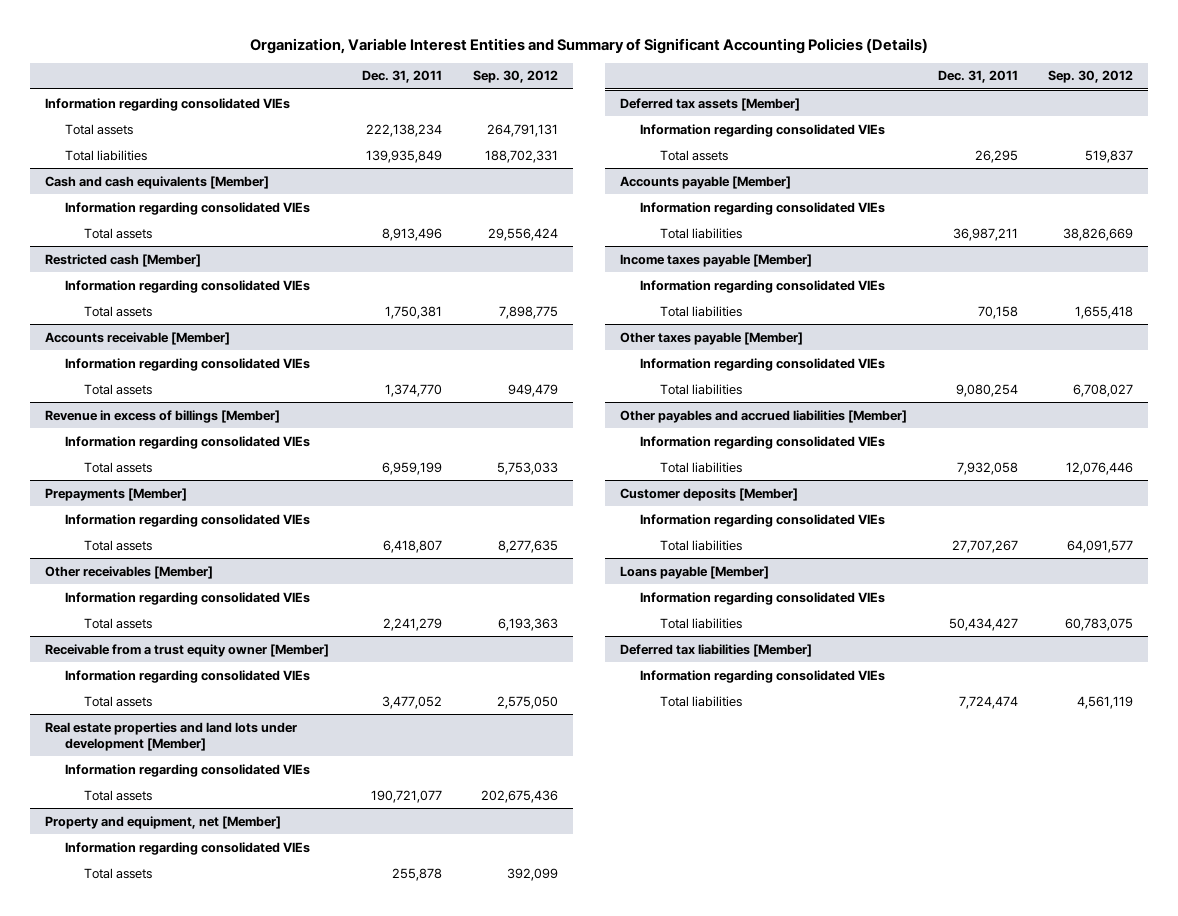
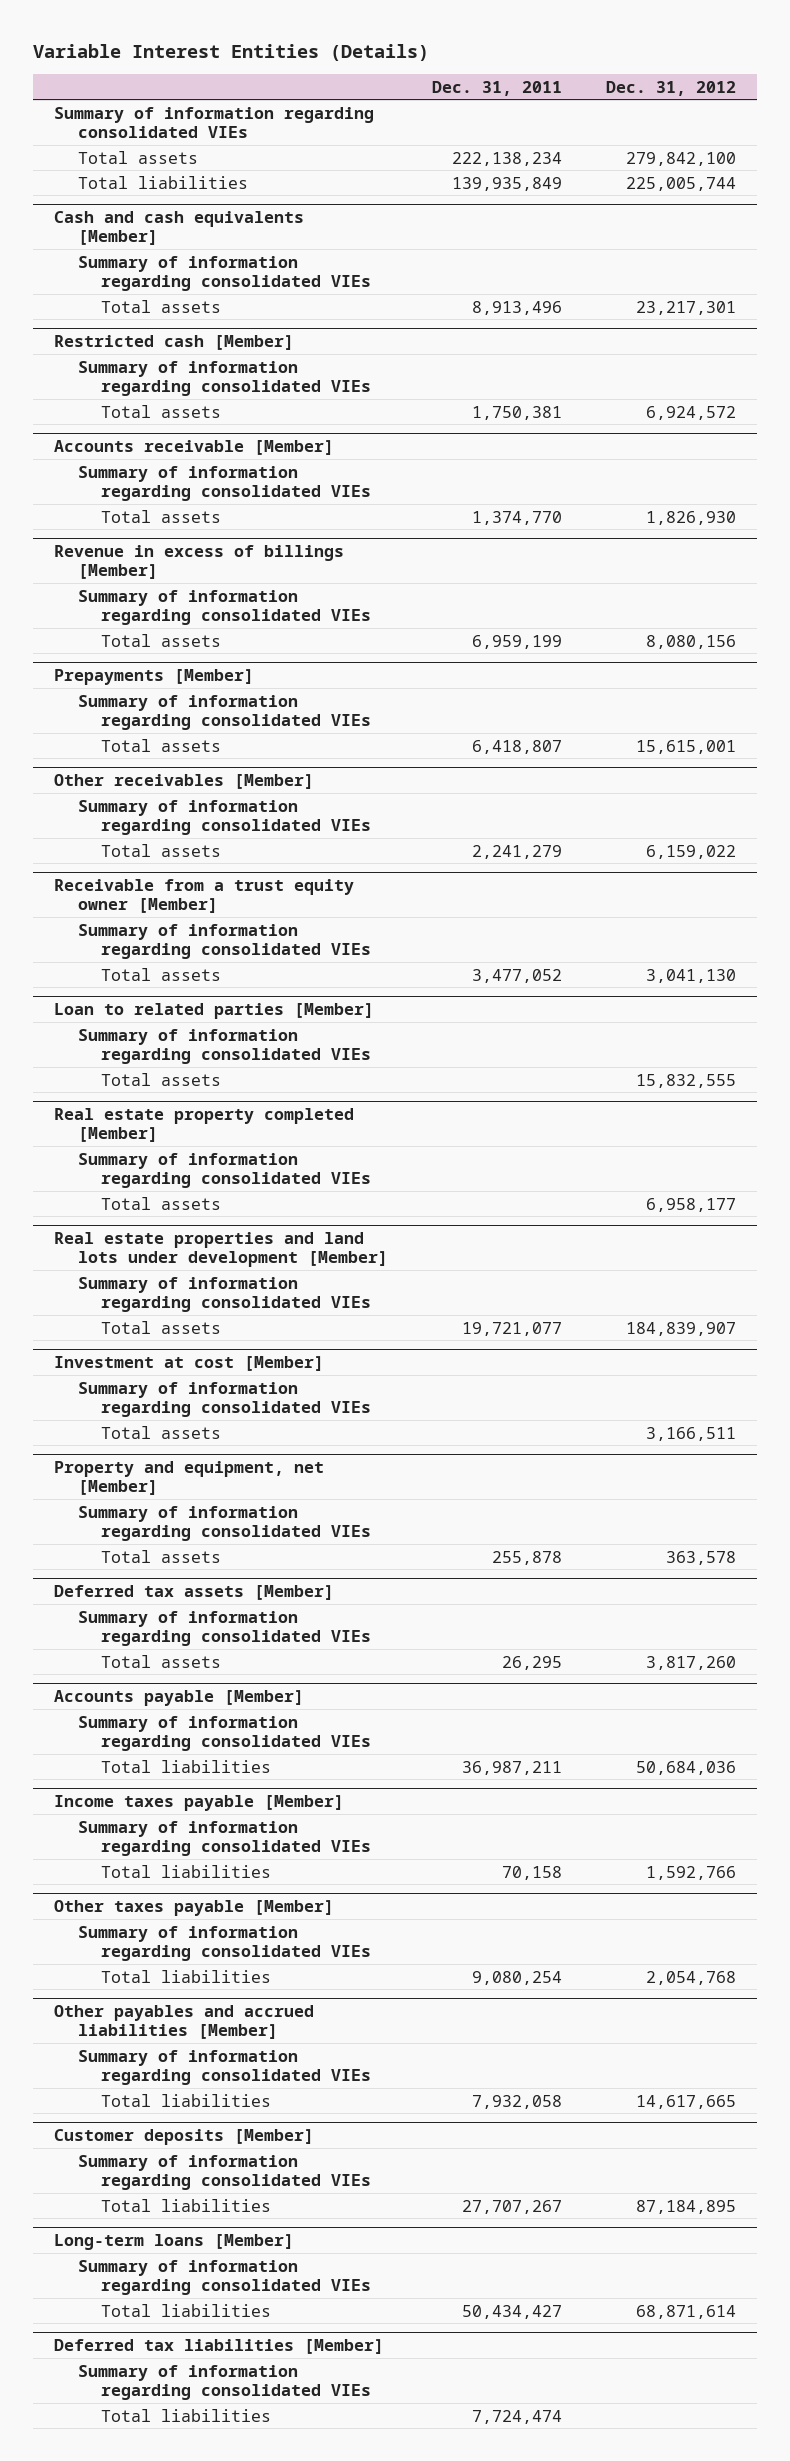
- Organization, Variable Interest Entities and Summary of Significant Accounting Policies (Details)
+ Variable Interest Entities (Details)
- | Dec. 31, 2011 | Sep. 30, 2012
+ | Dec. 31, 2011 | Dec. 31, 2012
- Information regarding consolidated VIEs
+ Summary of information regarding consolidated VIEs
@ Cash and cash equivalents [Member]
- Information regarding consolidated VIEs
+ Summary of information regarding consolidated VIEs
@ Restricted cash [Member]
- Information regarding consolidated VIEs
+ Summary of information regarding consolidated VIEs
@ Accounts receivable [Member]
- Information regarding consolidated VIEs
+ Summary of information regarding consolidated VIEs
@ Revenue in excess of billings [Member]
- Information regarding consolidated VIEs
+ Summary of information regarding consolidated VIEs
@ Prepayments [Member]
- Information regarding consolidated VIEs
+ Summary of information regarding consolidated VIEs
@ Other receivables [Member]
- Information regarding consolidated VIEs
+ Summary of information regarding consolidated VIEs
@ Receivable from a trust equity owner [Member]
- Information regarding consolidated VIEs
+ Summary of information regarding consolidated VIEs
+ Loan to related parties [Member]
+ Summary of information regarding consolidated VIEs
+ Total assets | | 15,832,555
+ Real estate property completed [Member]
+ Summary of information regarding consolidated VIEs
+ Total assets | | 6,958,177
@ Real estate properties and land lots under development [Member]
- Information regarding consolidated VIEs
- Total assets | 190,721,077 | 202,675,436
+ Summary of information regarding consolidated VIEs
+ Total assets | 19,721,077 | 184,839,907
+ Investment at cost [Member]
+ Summary of information regarding consolidated VIEs
+ Total assets | | 3,166,511
@ Property and equipment, net [Member]
- Information regarding consolidated VIEs
+ Summary of information regarding consolidated VIEs
@ Deferred tax assets [Member]
- Information regarding consolidated VIEs
+ Summary of information regarding consolidated VIEs
@ Accounts payable [Member]
- Information regarding consolidated VIEs
+ Summary of information regarding consolidated VIEs
@ Income taxes payable [Member]
- Information regarding consolidated VIEs
+ Summary of information regarding consolidated VIEs
@ Other taxes payable [Member]
- Information regarding consolidated VIEs
+ Summary of information regarding consolidated VIEs
@ Other payables and accrued liabilities [Member]
- Information regarding consolidated VIEs
+ Summary of information regarding consolidated VIEs
@ Customer deposits [Member]
- Information regarding consolidated VIEs
+ Summary of information regarding consolidated VIEs
- Loans payable [Member]
- Information regarding consolidated VIEs
+ Long-term loans [Member]
+ Summary of information regarding consolidated VIEs
@ Deferred tax liabilities [Member]
- Information regarding consolidated VIEs
+ Summary of information regarding consolidated VIEs

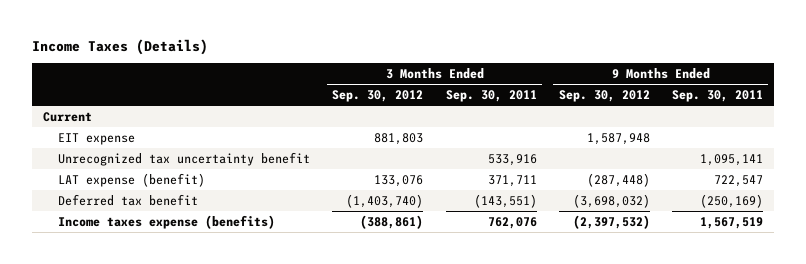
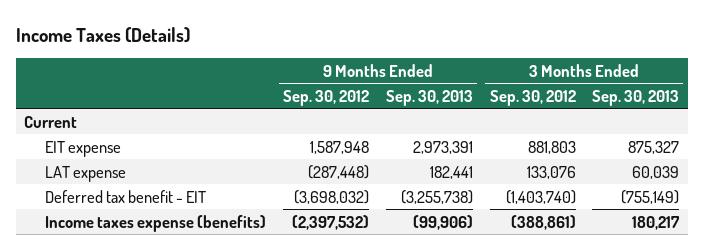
- | 3 Months Ended Sep. 30, 2012 | 3 Months Ended Sep. 30, 2011 | 9 Months Ended Sep. 30, 2012 | 9 Months Ended Sep. 30, 2011
+ | 9 Months Ended Sep. 30, 2012 | 9 Months Ended Sep. 30, 2013 | 3 Months Ended Sep. 30, 2012 | 3 Months Ended Sep. 30, 2013
- Unrecognized tax uncertainty benefit | | 533,916 | | 1,095,141
- LAT expense (benefit) | 133,076 | 371,711 | (287,448) | 722,547
- Deferred tax benefit | (1,403,740) | (143,551) | (3,698,032) | (250,169)
+ LAT expense | (287,448) | 182,441 | 133,076 | 60,039
+ Deferred tax benefit - EIT | (3,698,032) | (3,255,738) | (1,403,740) | (755,149)

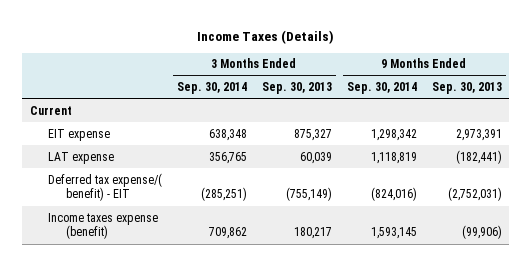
- | 9 Months Ended Sep. 30, 2012 | 9 Months Ended Sep. 30, 2013 | 3 Months Ended Sep. 30, 2012 | 3 Months Ended Sep. 30, 2013
+ | 3 Months Ended Sep. 30, 2014 | 3 Months Ended Sep. 30, 2013 | 9 Months Ended Sep. 30, 2014 | 9 Months Ended Sep. 30, 2013
- LAT expense | (287,448) | 182,441 | 133,076 | 60,039
- Deferred tax benefit - EIT | (3,698,032) | (3,255,738) | (1,403,740) | (755,149)
- Income taxes expense (benefits) | (2,397,532) | (99,906) | (388,861) | 180,217
+ LAT expense | 356,765 | 60,039 | 1,118,819 | (182,441)
+ Deferred tax expense/( benefit) - EIT | (285,251) | (755,149) | (824,016) | (2,752,031)
+ Income taxes expense (benefit) | 709,862 | 180,217 | 1,593,145 | (99,906)

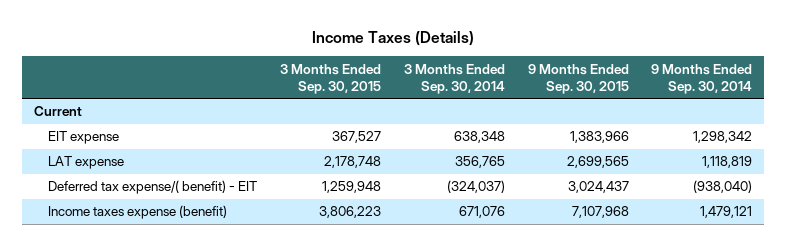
- | 3 Months Ended Sep. 30, 2014 | 3 Months Ended Sep. 30, 2013 | 9 Months Ended Sep. 30, 2014 | 9 Months Ended Sep. 30, 2013
+ | 3 Months Ended Sep. 30, 2015 | 3 Months Ended Sep. 30, 2014 | 9 Months Ended Sep. 30, 2015 | 9 Months Ended Sep. 30, 2014
- Deferred tax expense/( benefit) - EIT | (285,251) | (755,149) | (824,016) | (2,752,031)
- Income taxes expense (benefit) | 709,862 | 180,217 | 1,593,145 | (99,906)
+ Deferred tax expense/( benefit) - EIT | 1,259,948 | (324,037) | 3,024,437 | (938,040)
+ Income taxes expense (benefit) | 3,806,223 | 671,076 | 7,107,968 | 1,479,121

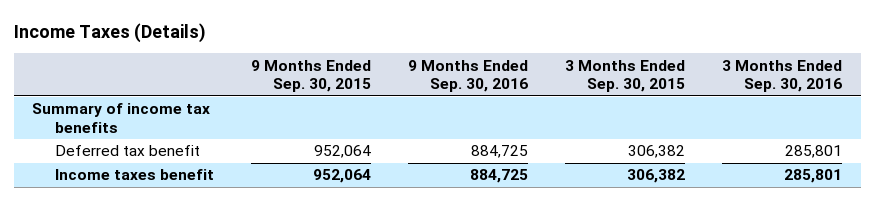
- | 3 Months Ended Sep. 30, 2015 | 3 Months Ended Sep. 30, 2014 | 9 Months Ended Sep. 30, 2015 | 9 Months Ended Sep. 30, 2014
+ | 9 Months Ended Sep. 30, 2015 | 9 Months Ended Sep. 30, 2016 | 3 Months Ended Sep. 30, 2015 | 3 Months Ended Sep. 30, 2016
- Current
- EIT expense | 367,527 | 638,348 | 1,383,966 | 1,298,342
- LAT expense | 2,178,748 | 356,765 | 2,699,565 | 1,118,819
- Deferred tax expense/( benefit) - EIT | 1,259,948 | (324,037) | 3,024,437 | (938,040)
- Income taxes expense (benefit) | 3,806,223 | 671,076 | 7,107,968 | 1,479,121
+ Summary of income tax benefits
+ Deferred tax benefit | 952,064 | 884,725 | 306,382 | 285,801
+ Income taxes benefit | 952,064 | 884,725 | 306,382 | 285,801

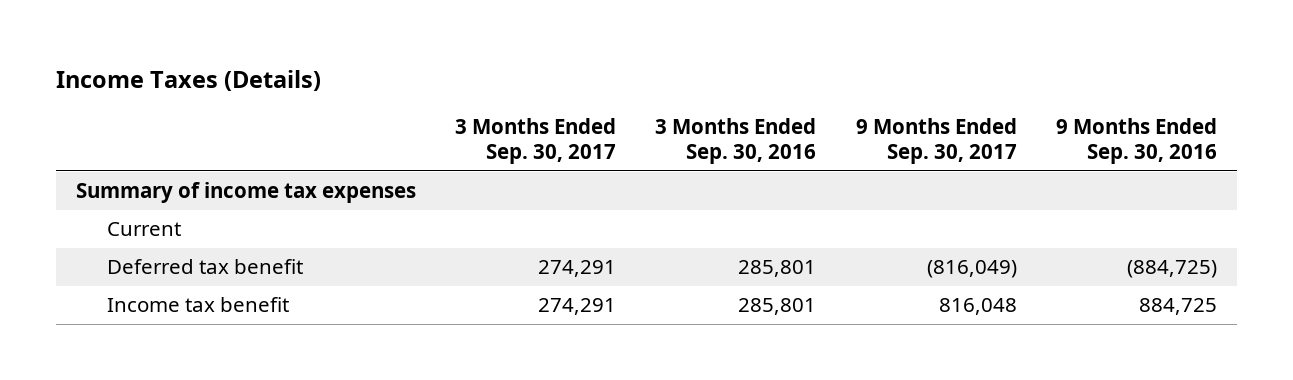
- | 9 Months Ended Sep. 30, 2015 | 9 Months Ended Sep. 30, 2016 | 3 Months Ended Sep. 30, 2015 | 3 Months Ended Sep. 30, 2016
+ | 3 Months Ended Sep. 30, 2017 | 3 Months Ended Sep. 30, 2016 | 9 Months Ended Sep. 30, 2017 | 9 Months Ended Sep. 30, 2016
- Summary of income tax benefits
- Deferred tax benefit | 952,064 | 884,725 | 306,382 | 285,801
- Income taxes benefit | 952,064 | 884,725 | 306,382 | 285,801
+ Summary of income tax expenses
+ Current
+ Deferred tax benefit | 274,291 | 285,801 | (816,049) | (884,725)
+ Income tax benefit | 274,291 | 285,801 | 816,048 | 884,725

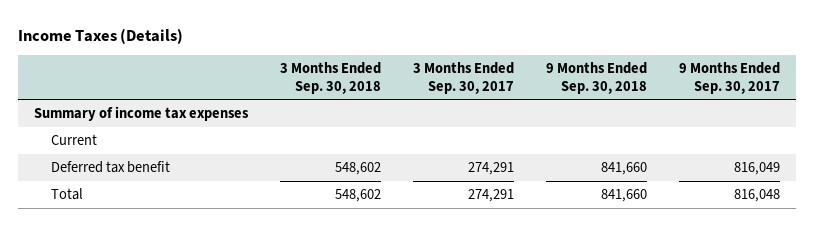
- | 3 Months Ended Sep. 30, 2017 | 3 Months Ended Sep. 30, 2016 | 9 Months Ended Sep. 30, 2017 | 9 Months Ended Sep. 30, 2016
+ | 3 Months Ended Sep. 30, 2018 | 3 Months Ended Sep. 30, 2017 | 9 Months Ended Sep. 30, 2018 | 9 Months Ended Sep. 30, 2017
- Deferred tax benefit | 274,291 | 285,801 | (816,049) | (884,725)
- Income tax benefit | 274,291 | 285,801 | 816,048 | 884,725
+ Deferred tax benefit | 548,602 | 274,291 | 841,660 | 816,049
+ Total | 548,602 | 274,291 | 841,660 | 816,048

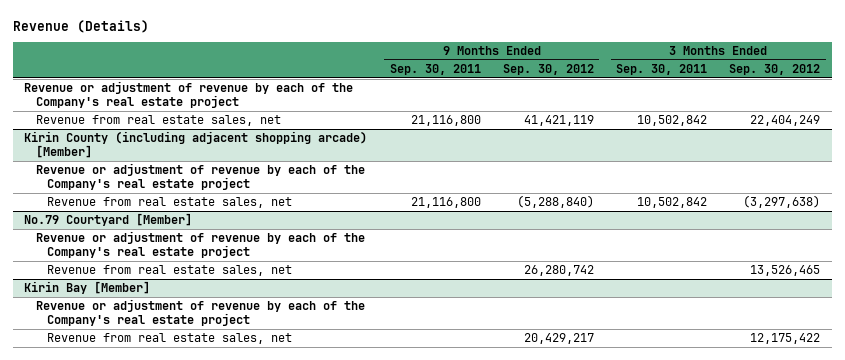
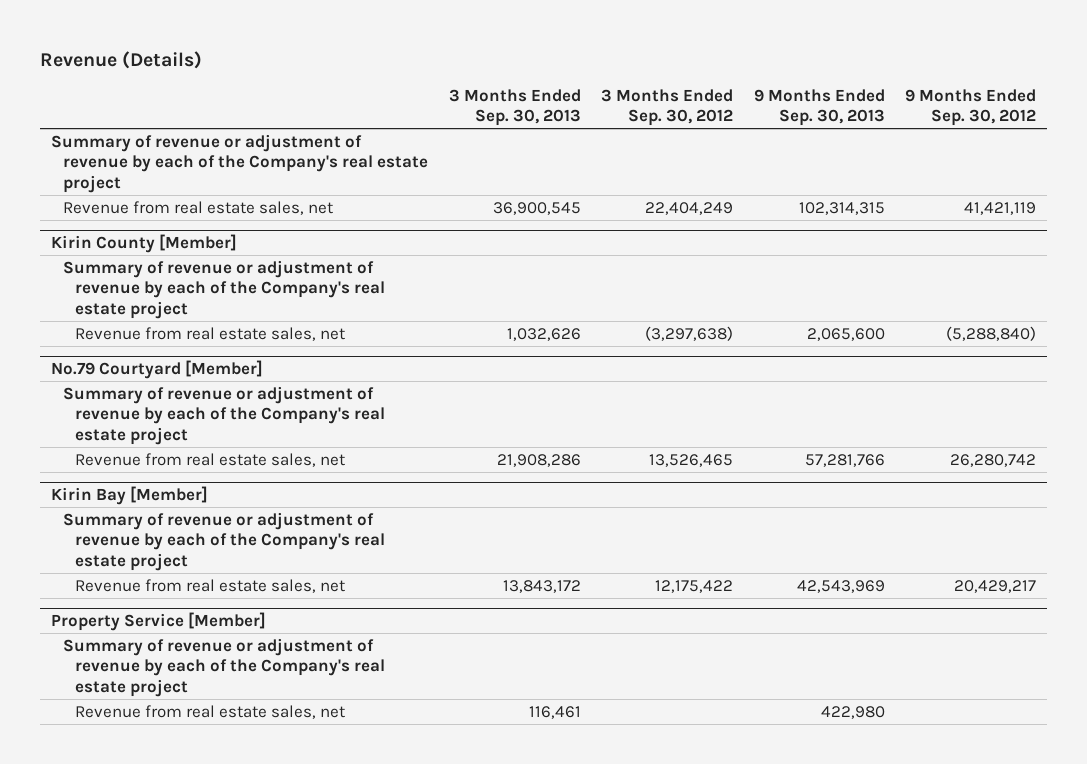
- | 9 Months Ended Sep. 30, 2011 | 9 Months Ended Sep. 30, 2012 | 3 Months Ended Sep. 30, 2011 | 3 Months Ended Sep. 30, 2012
+ | 3 Months Ended Sep. 30, 2013 | 3 Months Ended Sep. 30, 2012 | 9 Months Ended Sep. 30, 2013 | 9 Months Ended Sep. 30, 2012
- Revenue or adjustment of revenue by each of the Company's real estate project
+ Summary of revenue or adjustment of revenue by each of the Company's real estate project
- Kirin County (including adjacent shopping arcade) [Member]
- Revenue or adjustment of revenue by each of the Company's real estate project
+ Kirin County [Member]
+ Summary of revenue or adjustment of revenue by each of the Company's real estate project
@ No.79 Courtyard [Member]
- Revenue or adjustment of revenue by each of the Company's real estate project
+ Summary of revenue or adjustment of revenue by each of the Company's real estate project
@ Kirin Bay [Member]
- Revenue or adjustment of revenue by each of the Company's real estate project
+ Summary of revenue or adjustment of revenue by each of the Company's real estate project
+ Property Service [Member]
+ Summary of revenue or adjustment of revenue by each of the Company's real estate project
+ Revenue from real estate sales, net | 116,461 | | 422,980 |

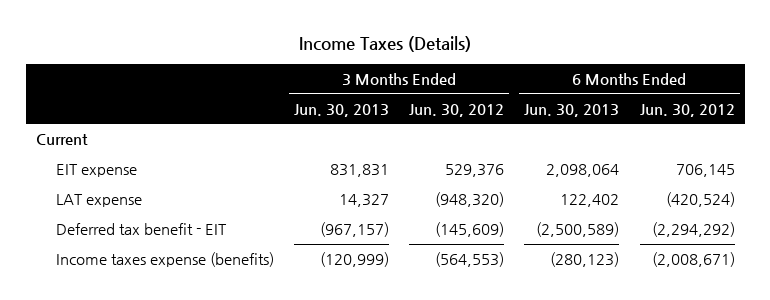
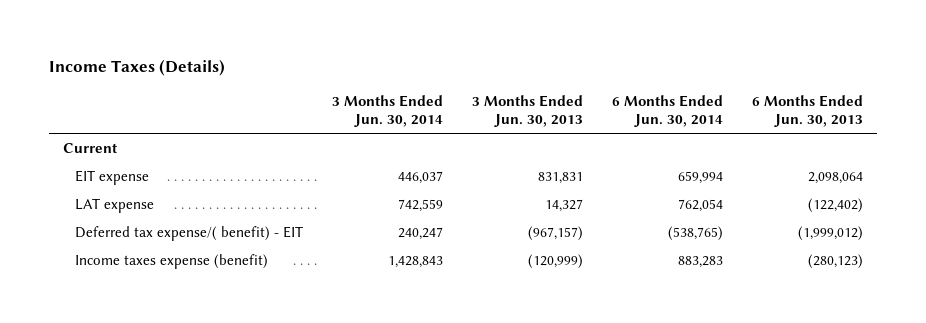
- | 3 Months Ended Jun. 30, 2013 | 3 Months Ended Jun. 30, 2012 | 6 Months Ended Jun. 30, 2013 | 6 Months Ended Jun. 30, 2012
+ | 3 Months Ended Jun. 30, 2014 | 3 Months Ended Jun. 30, 2013 | 6 Months Ended Jun. 30, 2014 | 6 Months Ended Jun. 30, 2013
- LAT expense | 14,327 | (948,320) | 122,402 | (420,524)
- Deferred tax benefit - EIT | (967,157) | (145,609) | (2,500,589) | (2,294,292)
- Income taxes expense (benefits) | (120,999) | (564,553) | (280,123) | (2,008,671)
+ LAT expense | 742,559 | 14,327 | 762,054 | (122,402)
+ Deferred tax expense/( benefit) - EIT | 240,247 | (967,157) | (538,765) | (1,999,012)
+ Income taxes expense (benefit) | 1,428,843 | (120,999) | 883,283 | (280,123)

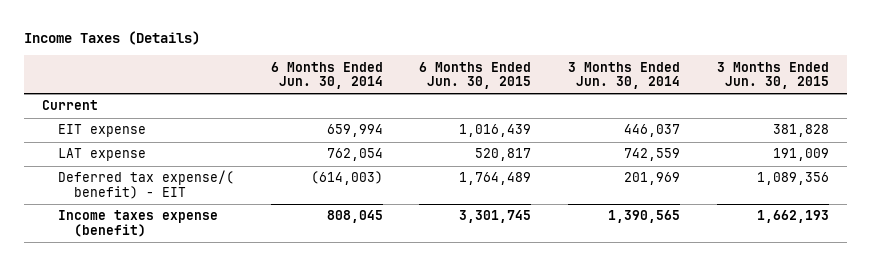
- | 3 Months Ended Jun. 30, 2014 | 3 Months Ended Jun. 30, 2013 | 6 Months Ended Jun. 30, 2014 | 6 Months Ended Jun. 30, 2013
+ | 6 Months Ended Jun. 30, 2014 | 6 Months Ended Jun. 30, 2015 | 3 Months Ended Jun. 30, 2014 | 3 Months Ended Jun. 30, 2015
- Deferred tax expense/( benefit) - EIT | 240,247 | (967,157) | (538,765) | (1,999,012)
- Income taxes expense (benefit) | 1,428,843 | (120,999) | 883,283 | (280,123)
+ Deferred tax expense/( benefit) - EIT | (614,003) | 1,764,489 | 201,969 | 1,089,356
+ Income taxes expense (benefit) | 808,045 | 3,301,745 | 1,390,565 | 1,662,193

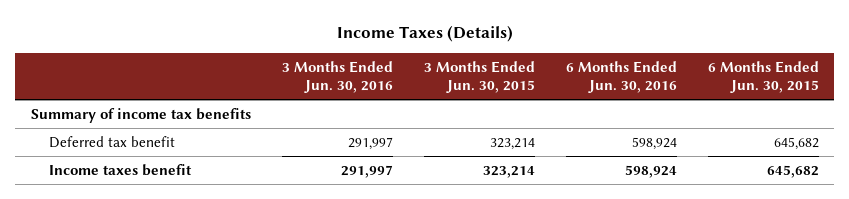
- | 6 Months Ended Jun. 30, 2014 | 6 Months Ended Jun. 30, 2015 | 3 Months Ended Jun. 30, 2014 | 3 Months Ended Jun. 30, 2015
+ | 3 Months Ended Jun. 30, 2016 | 3 Months Ended Jun. 30, 2015 | 6 Months Ended Jun. 30, 2016 | 6 Months Ended Jun. 30, 2015
- Current
- EIT expense | 659,994 | 1,016,439 | 446,037 | 381,828
- LAT expense | 762,054 | 520,817 | 742,559 | 191,009
- Deferred tax expense/( benefit) - EIT | (614,003) | 1,764,489 | 201,969 | 1,089,356
- Income taxes expense (benefit) | 808,045 | 3,301,745 | 1,390,565 | 1,662,193
+ Summary of income tax benefits
+ Deferred tax benefit | 291,997 | 323,214 | 598,924 | 645,682
+ Income taxes benefit | 291,997 | 323,214 | 598,924 | 645,682

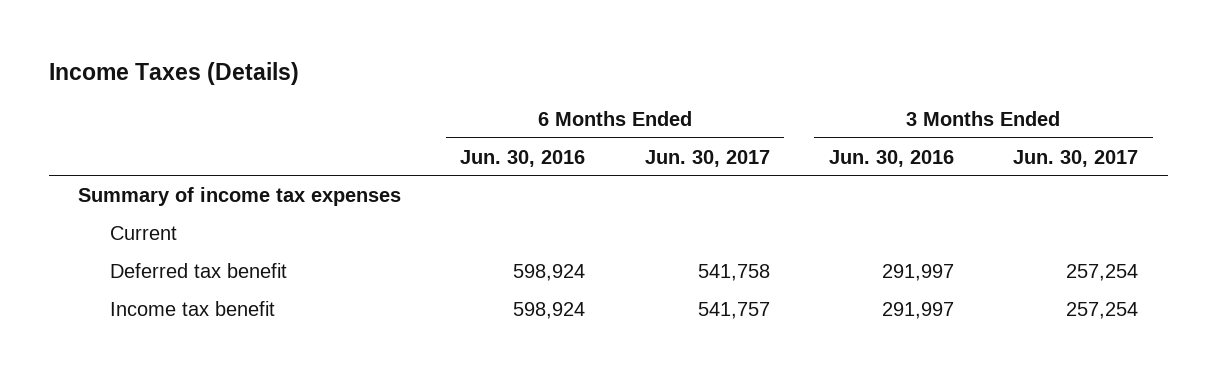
- | 3 Months Ended Jun. 30, 2016 | 3 Months Ended Jun. 30, 2015 | 6 Months Ended Jun. 30, 2016 | 6 Months Ended Jun. 30, 2015
+ | 6 Months Ended Jun. 30, 2016 | 6 Months Ended Jun. 30, 2017 | 3 Months Ended Jun. 30, 2016 | 3 Months Ended Jun. 30, 2017
- Summary of income tax benefits
+ Summary of income tax expenses
+ Current
- Income taxes benefit | 291,997 | 323,214 | 598,924 | 645,682
+ Income tax benefit | 598,924 | 541,757 | 291,997 | 257,254

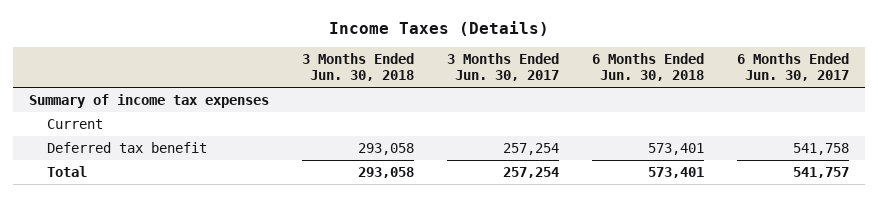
- | 6 Months Ended Jun. 30, 2016 | 6 Months Ended Jun. 30, 2017 | 3 Months Ended Jun. 30, 2016 | 3 Months Ended Jun. 30, 2017
+ | 3 Months Ended Jun. 30, 2018 | 3 Months Ended Jun. 30, 2017 | 6 Months Ended Jun. 30, 2018 | 6 Months Ended Jun. 30, 2017
- Income tax benefit | 598,924 | 541,757 | 291,997 | 257,254
+ Total | 293,058 | 257,254 | 573,401 | 541,757

